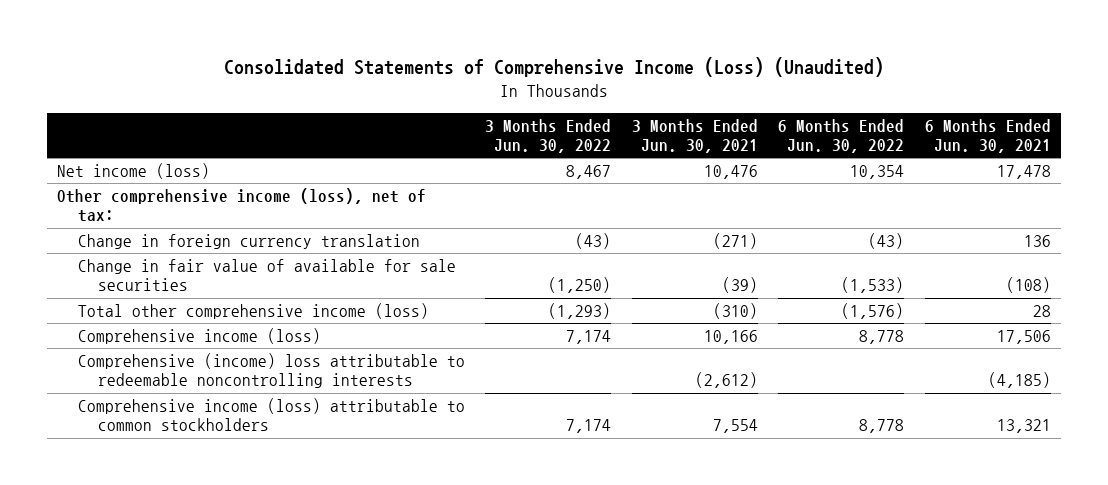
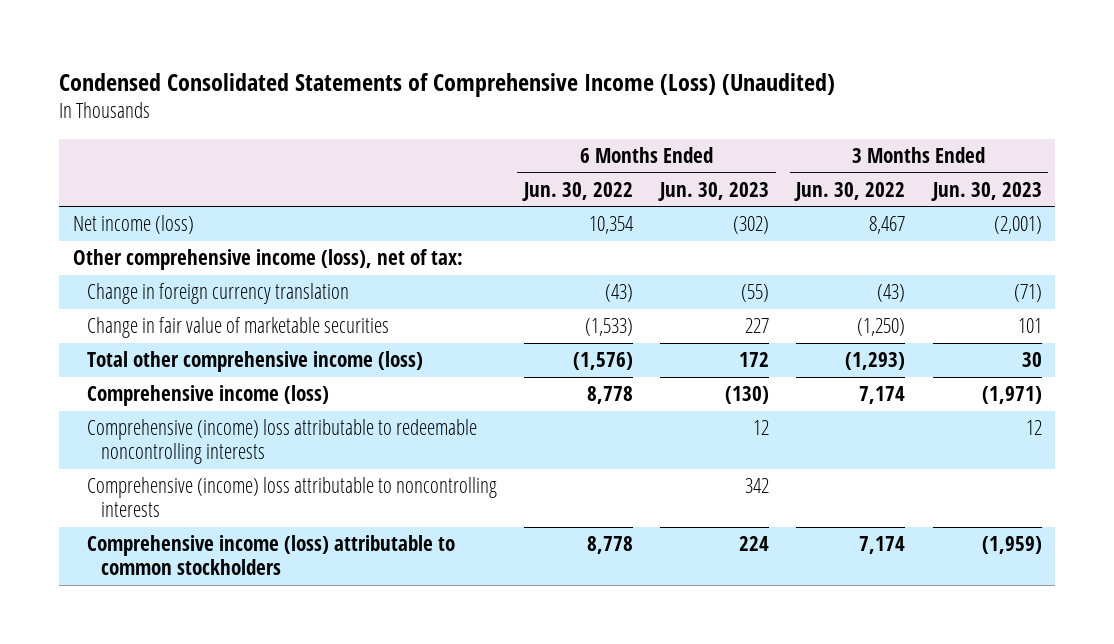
- Consolidated Statements of Comprehensive Income (Loss) (Unaudited)
+ Condensed Consolidated Statements of Comprehensive Income (Loss) (Unaudited)
- | 3 Months Ended Jun. 30, 2022 | 3 Months Ended Jun. 30, 2021 | 6 Months Ended Jun. 30, 2022 | 6 Months Ended Jun. 30, 2021
+ | 6 Months Ended Jun. 30, 2022 | 6 Months Ended Jun. 30, 2023 | 3 Months Ended Jun. 30, 2022 | 3 Months Ended Jun. 30, 2023
- Change in fair value of available for sale securities | (1,250) | (39) | (1,533) | (108)
+ Change in fair value of marketable securities | (1,533) | 227 | (1,250) | 101
+ Comprehensive (income) loss attributable to noncontrolling interests | | 342 | |

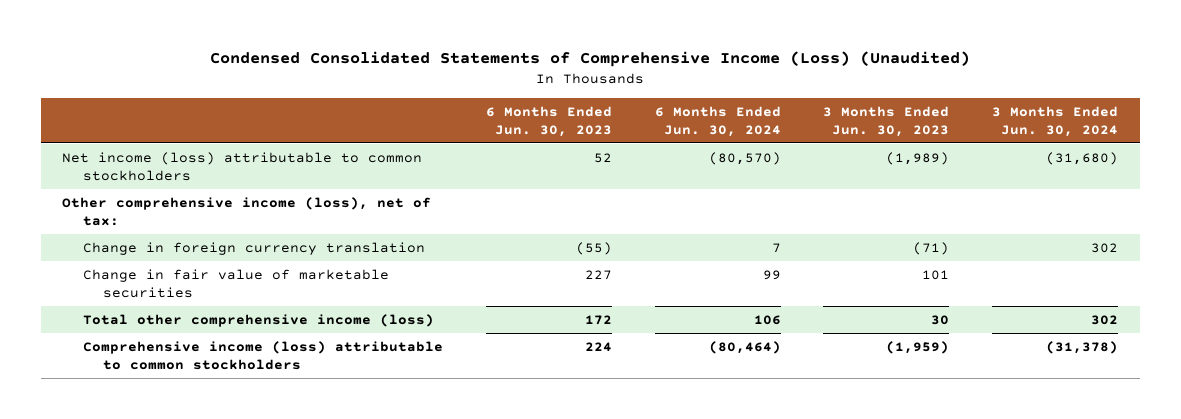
- | 6 Months Ended Jun. 30, 2022 | 6 Months Ended Jun. 30, 2023 | 3 Months Ended Jun. 30, 2022 | 3 Months Ended Jun. 30, 2023
+ | 6 Months Ended Jun. 30, 2023 | 6 Months Ended Jun. 30, 2024 | 3 Months Ended Jun. 30, 2023 | 3 Months Ended Jun. 30, 2024
- Net income (loss) | 10,354 | (302) | 8,467 | (2,001)
+ Net income (loss) attributable to common stockholders | 52 | (80,570) | (1,989) | (31,680)
- Comprehensive income (loss) | 8,778 | (130) | 7,174 | (1,971)
- Comprehensive (income) loss attributable to redeemable noncontrolling interests | | 12 | | 12
- Comprehensive (income) loss attributable to noncontrolling interests | | 342 | |

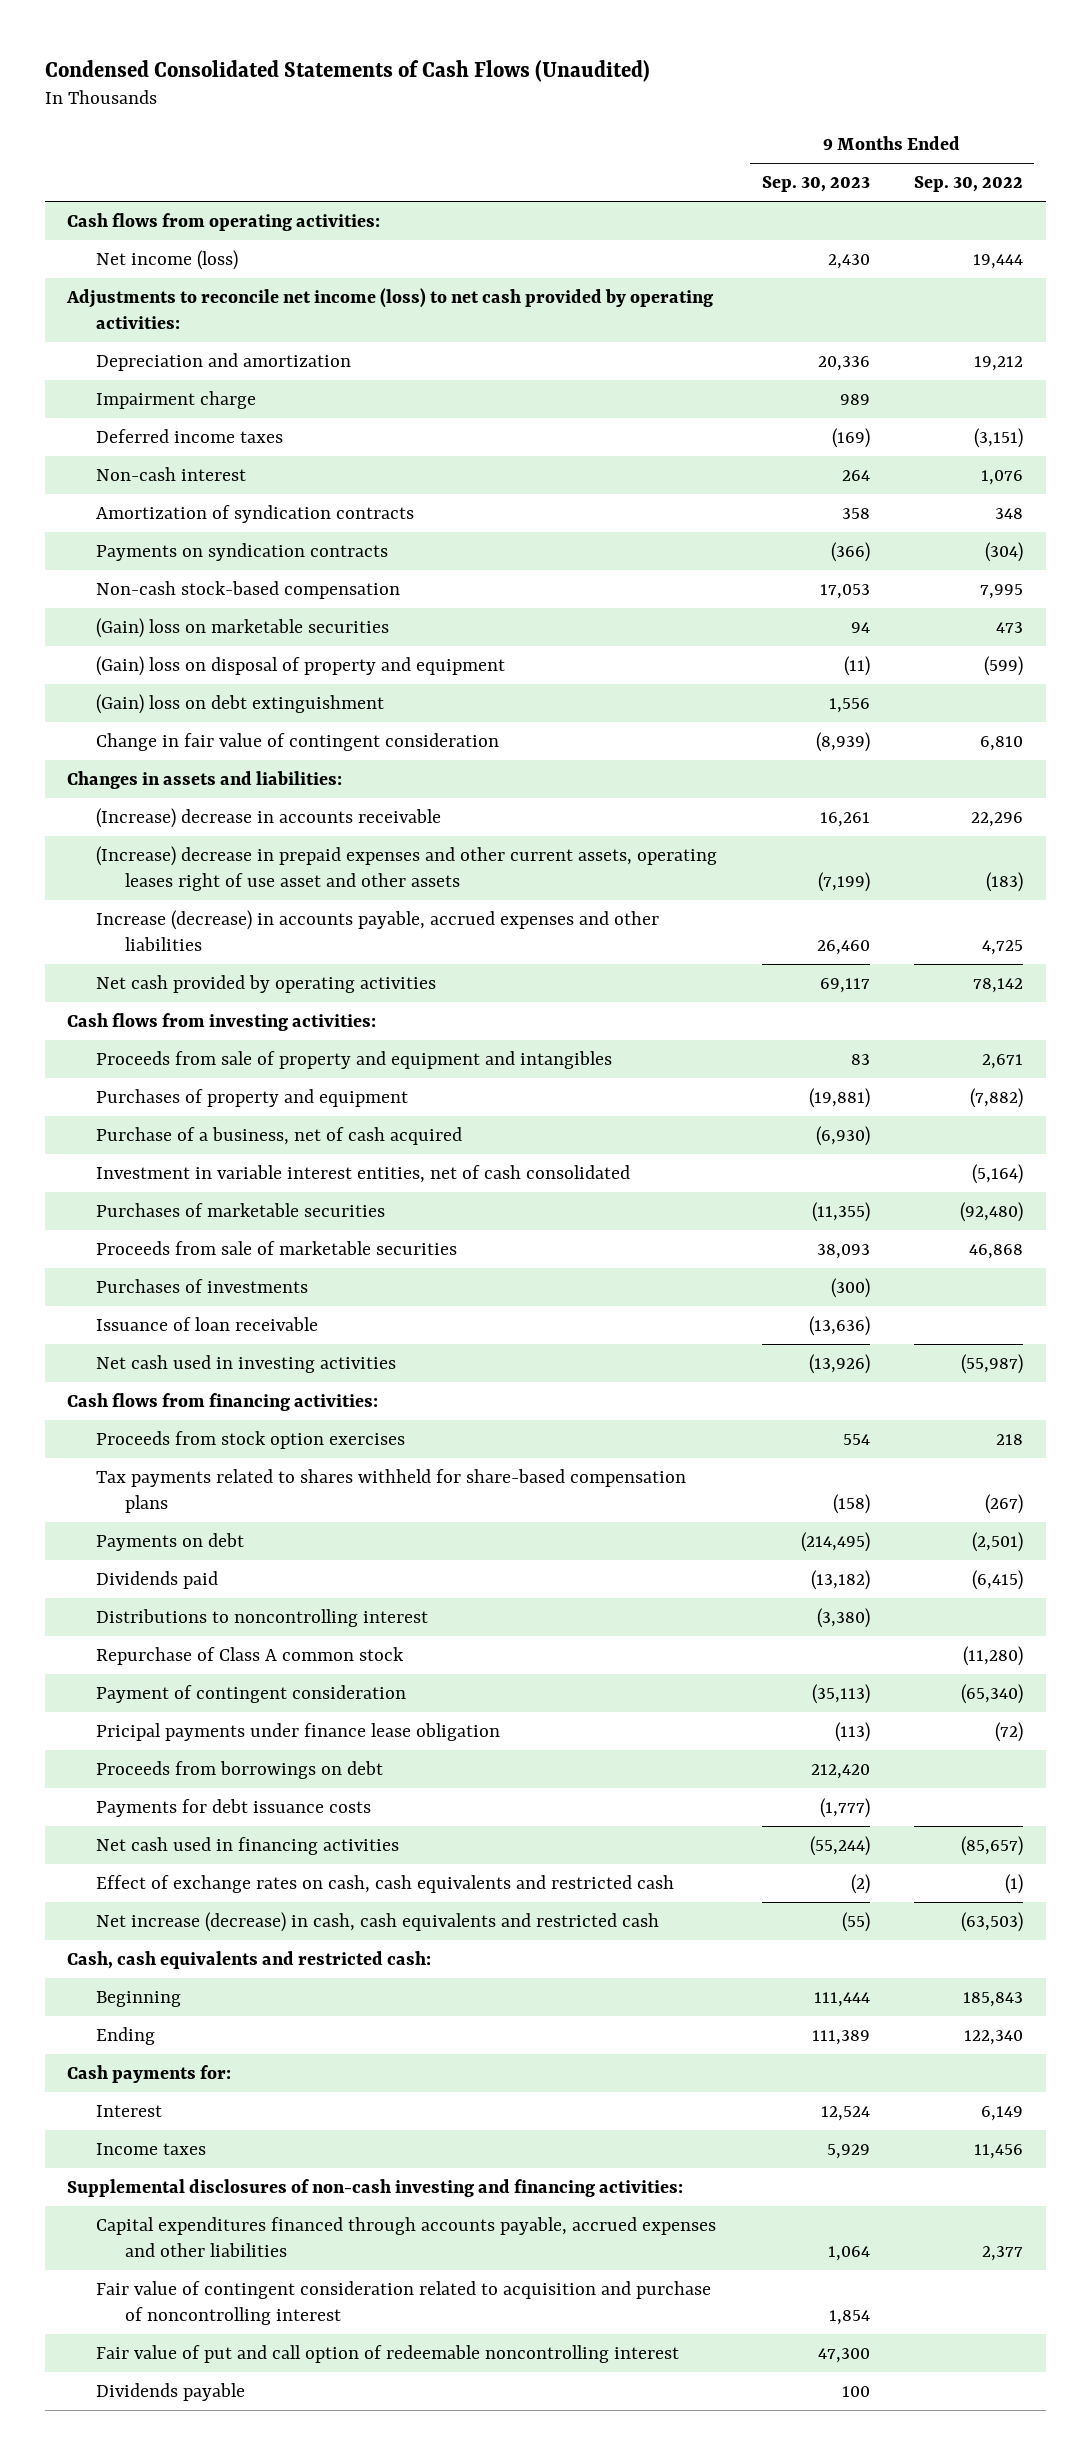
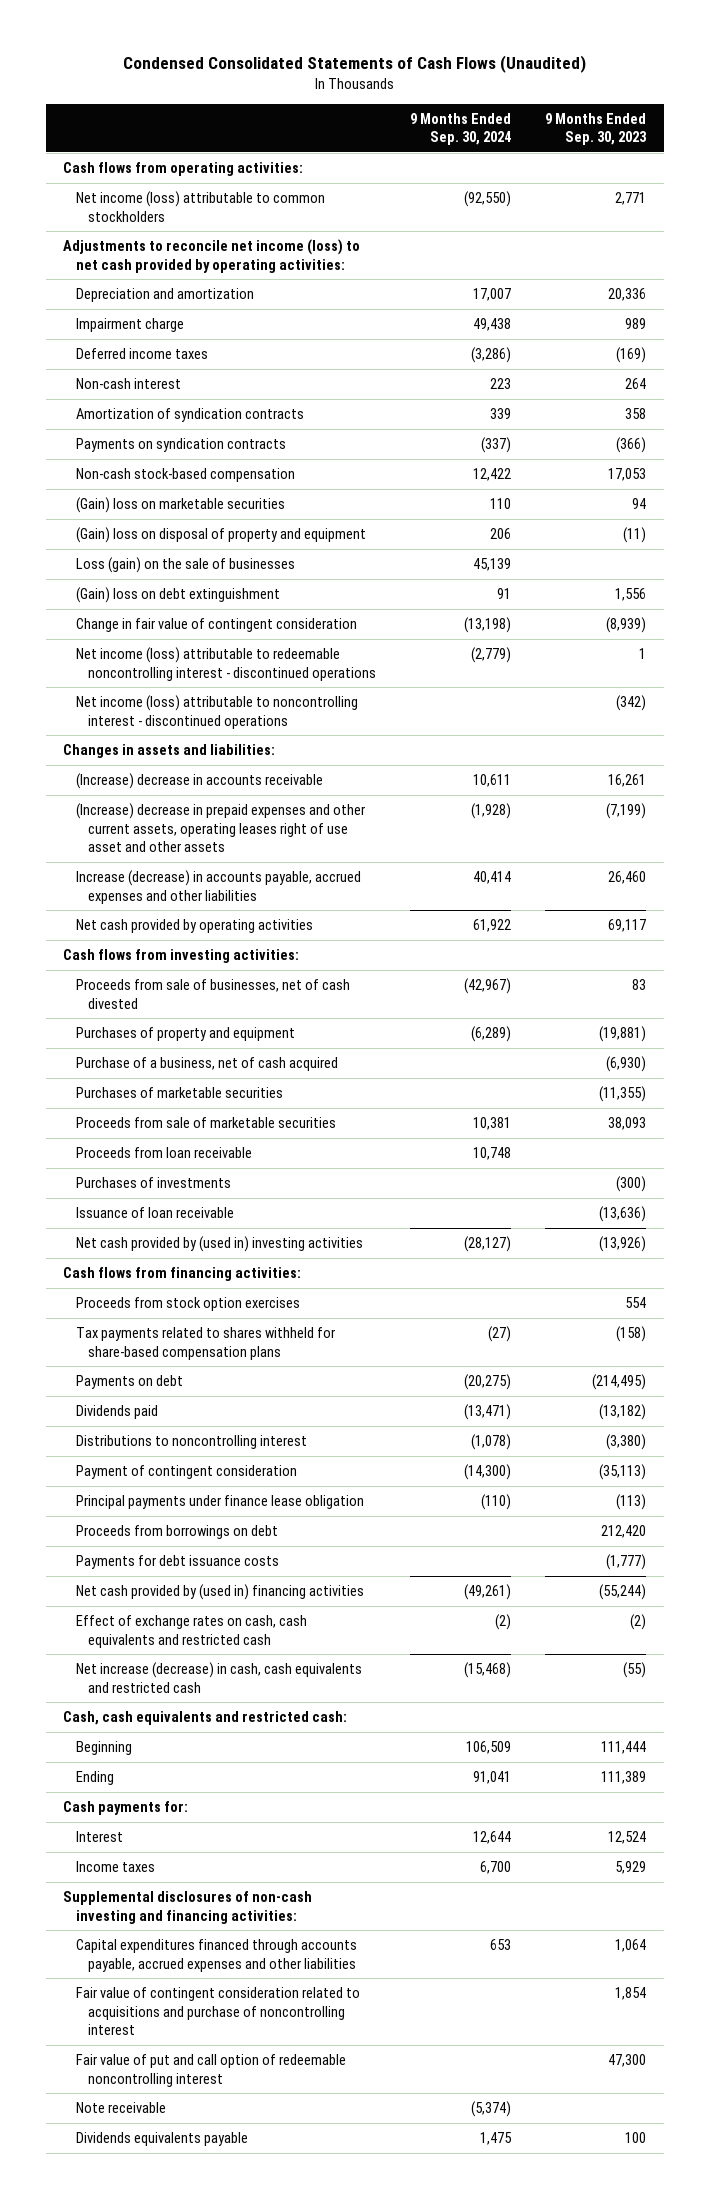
- | 9 Months Ended Sep. 30, 2023 | 9 Months Ended Sep. 30, 2022
+ | 9 Months Ended Sep. 30, 2024 | 9 Months Ended Sep. 30, 2023
- Net income (loss) | 2,430 | 19,444
+ Net income (loss) attributable to common stockholders | (92,550) | 2,771
+ Loss (gain) on the sale of businesses | 45,139 |
+ Net income (loss) attributable to redeemable noncontrolling interest - discontinued operations | (2,779) | 1
+ Net income (loss) attributable to noncontrolling interest - discontinued operations | | (342)
- Proceeds from sale of property and equipment and intangibles | 83 | 2,671
+ Proceeds from sale of businesses, net of cash divested | (42,967) | 83
- Investment in variable interest entities, net of cash consolidated | | (5,164)
+ Proceeds from loan receivable | 10,748 |
- Net cash used in investing activities | (13,926) | (55,987)
+ Net cash provided by (used in) investing activities | (28,127) | (13,926)
- Repurchase of Class A common stock | | (11,280)
- Pricipal payments under finance lease obligation | (113) | (72)
+ Principal payments under finance lease obligation | (110) | (113)
- Net cash used in financing activities | (55,244) | (85,657)
+ Net cash provided by (used in) financing activities | (49,261) | (55,244)
- Fair value of contingent consideration related to acquisition and purchase of noncontrolling interest | 1,854 |
+ Fair value of contingent consideration related to acquisitions and purchase of noncontrolling interest | | 1,854
- Dividends payable | 100 |
+ Note receivable | (5,374) |
+ Dividends equivalents payable | 1,475 | 100

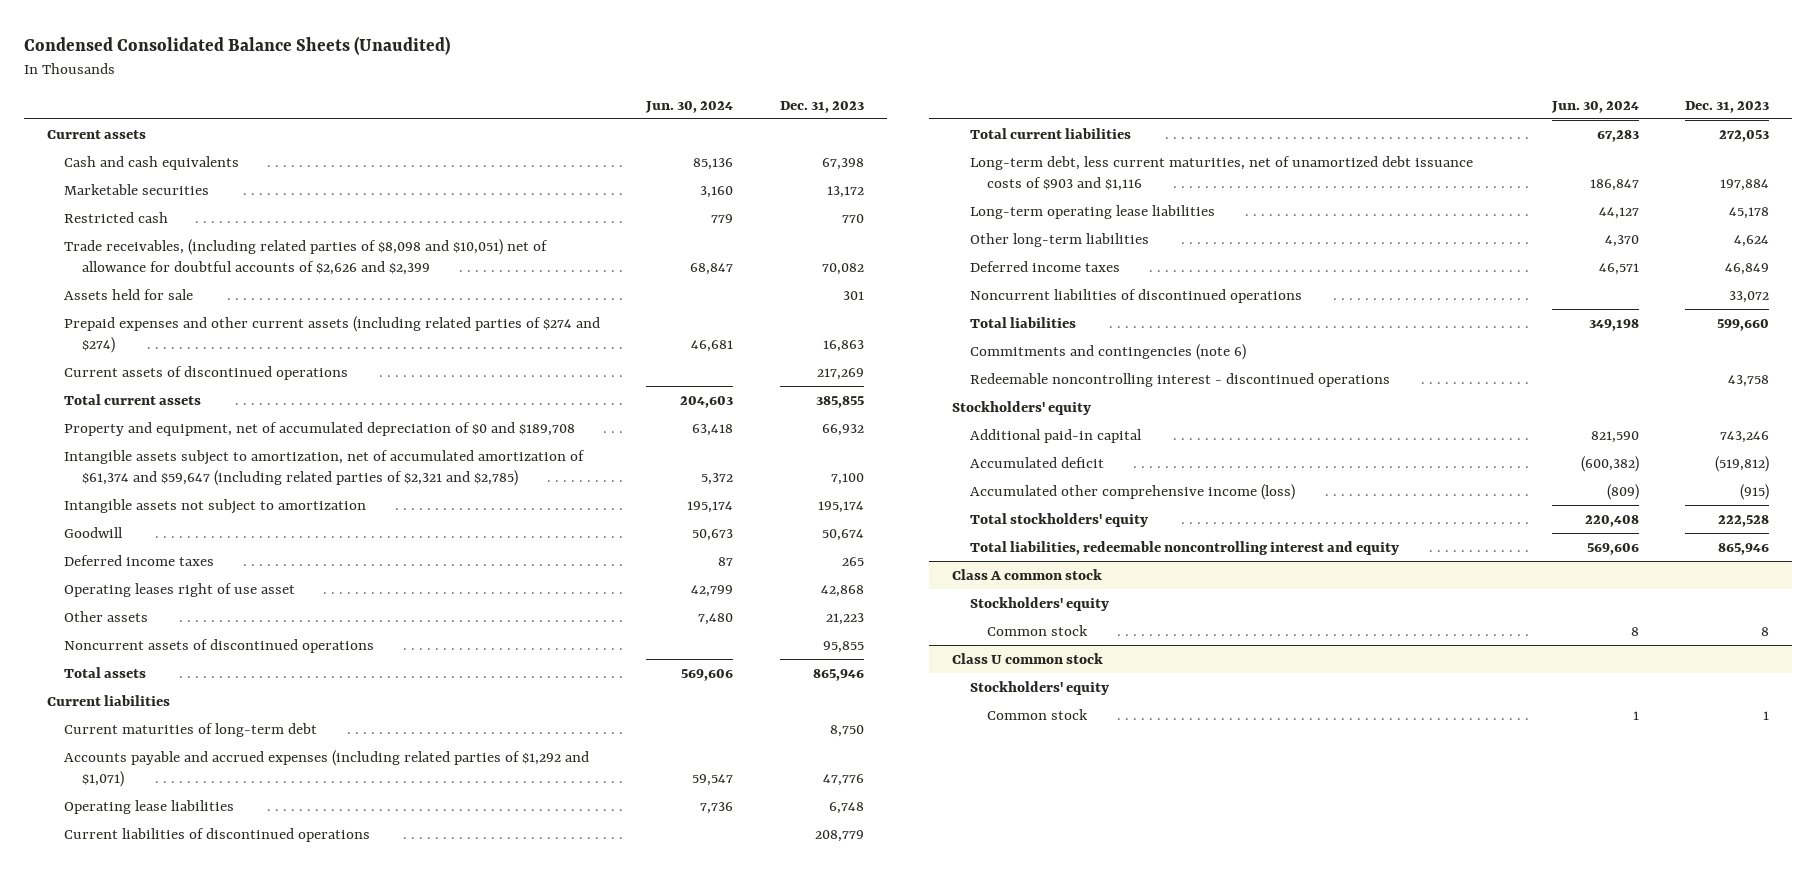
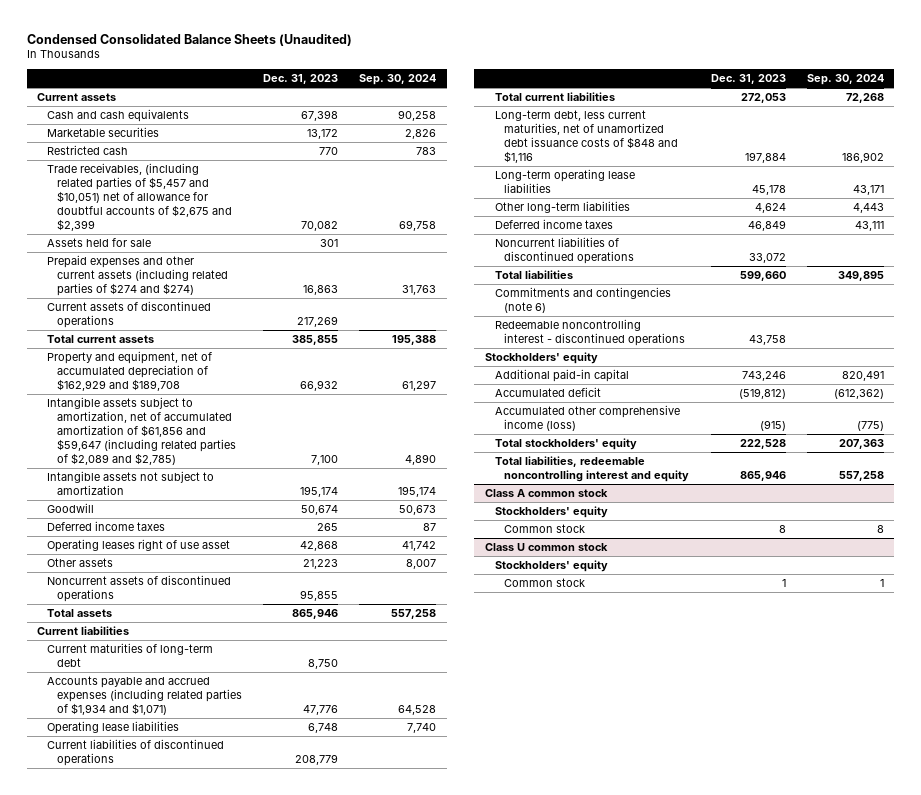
- | Jun. 30, 2024 | Dec. 31, 2023
+ | Dec. 31, 2023 | Sep. 30, 2024
- Trade receivables, (including related parties of $8,098 and $10,051) net of allowance for doubtful accounts of $2,626 and $2,399 | 68,847 | 70,082
+ Trade receivables, (including related parties of $5,457 and $10,051) net of allowance for doubtful accounts of $2,675 and $2,399 | 70,082 | 69,758
- Property and equipment, net of accumulated depreciation of $0 and $189,708 | 63,418 | 66,932
- Intangible assets subject to amortization, net of accumulated amortization of $61,374 and $59,647 (including related parties of $2,321 and $2,785) | 5,372 | 7,100
+ Property and equipment, net of accumulated depreciation of $162,929 and $189,708 | 66,932 | 61,297
+ Intangible assets subject to amortization, net of accumulated amortization of $61,856 and $59,647 (including related parties of $2,089 and $2,785) | 7,100 | 4,890
- Accounts payable and accrued expenses (including related parties of $1,292 and $1,071) | 59,547 | 47,776
+ Accounts payable and accrued expenses (including related parties of $1,934 and $1,071) | 47,776 | 64,528
- Long-term debt, less current maturities, net of unamortized debt issuance costs of $903 and $1,116 | 186,847 | 197,884
+ Long-term debt, less current maturities, net of unamortized debt issuance costs of $848 and $1,116 | 197,884 | 186,902

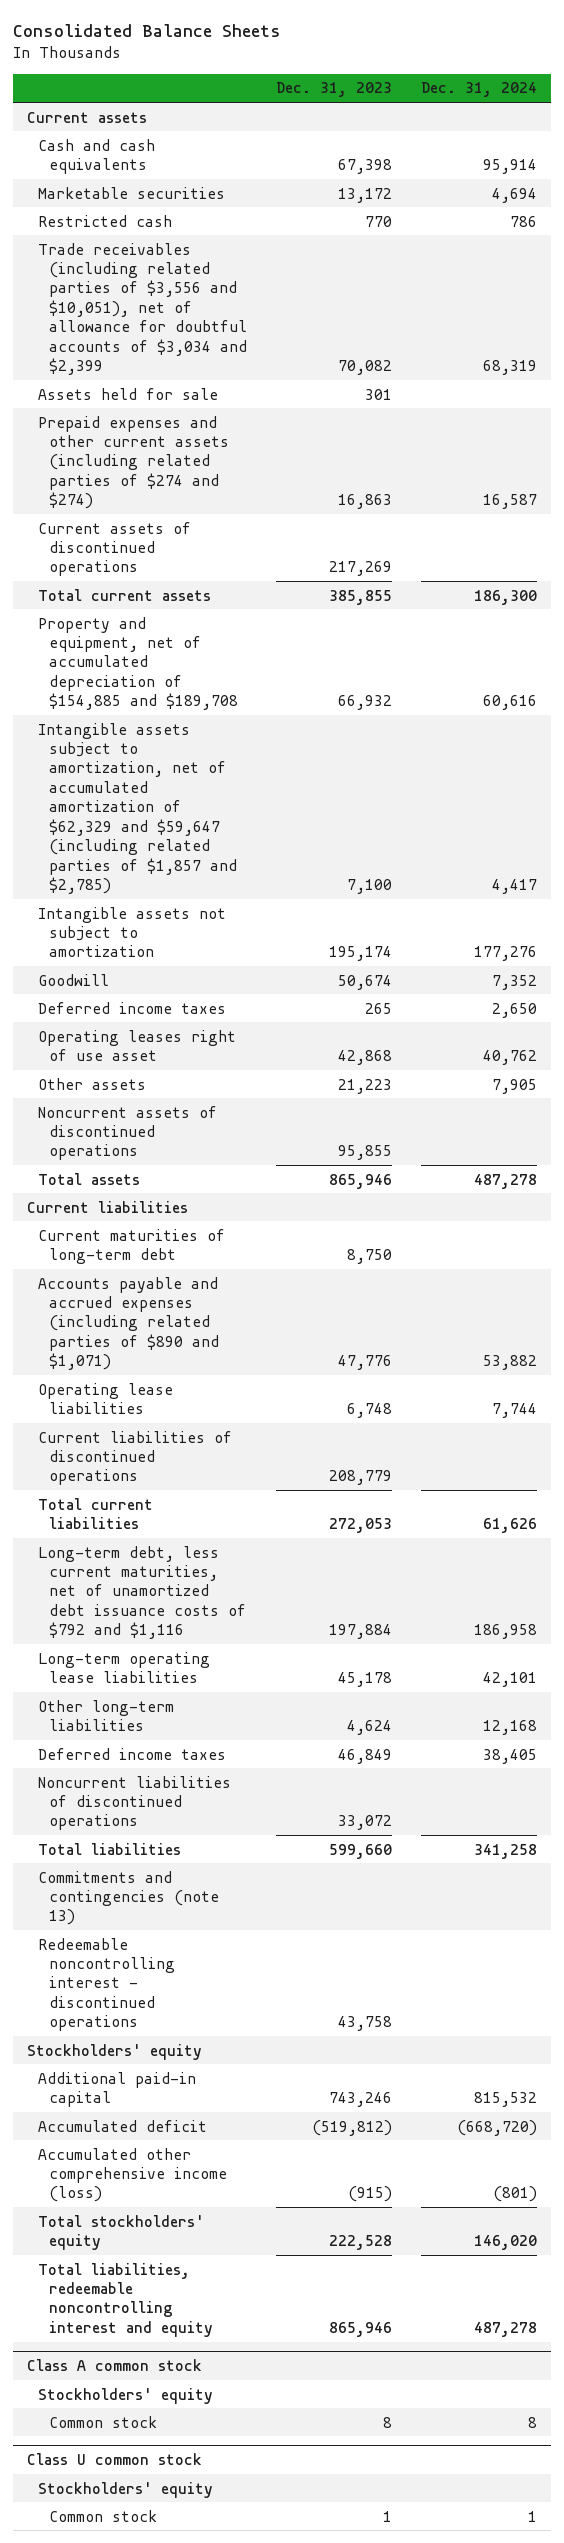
- Condensed Consolidated Balance Sheets (Unaudited)
+ Consolidated Balance Sheets
- | Dec. 31, 2023 | Sep. 30, 2024
+ | Dec. 31, 2023 | Dec. 31, 2024
- Trade receivables, (including related parties of $5,457 and $10,051) net of allowance for doubtful accounts of $2,675 and $2,399 | 70,082 | 69,758
+ Trade receivables (including related parties of $3,556 and $10,051), net of allowance for doubtful accounts of $3,034 and $2,399 | 70,082 | 68,319
- Property and equipment, net of accumulated depreciation of $162,929 and $189,708 | 66,932 | 61,297
- Intangible assets subject to amortization, net of accumulated amortization of $61,856 and $59,647 (including related parties of $2,089 and $2,785) | 7,100 | 4,890
+ Property and equipment, net of accumulated depreciation of $154,885 and $189,708 | 66,932 | 60,616
+ Intangible assets subject to amortization, net of accumulated amortization of $62,329 and $59,647 (including related parties of $1,857 and $2,785) | 7,100 | 4,417
- Accounts payable and accrued expenses (including related parties of $1,934 and $1,071) | 47,776 | 64,528
+ Accounts payable and accrued expenses (including related parties of $890 and $1,071) | 47,776 | 53,882
- Long-term debt, less current maturities, net of unamortized debt issuance costs of $848 and $1,116 | 197,884 | 186,902
+ Long-term debt, less current maturities, net of unamortized debt issuance costs of $792 and $1,116 | 197,884 | 186,958
- Commitments and contingencies (note 6)
+ Commitments and contingencies (note 13)

